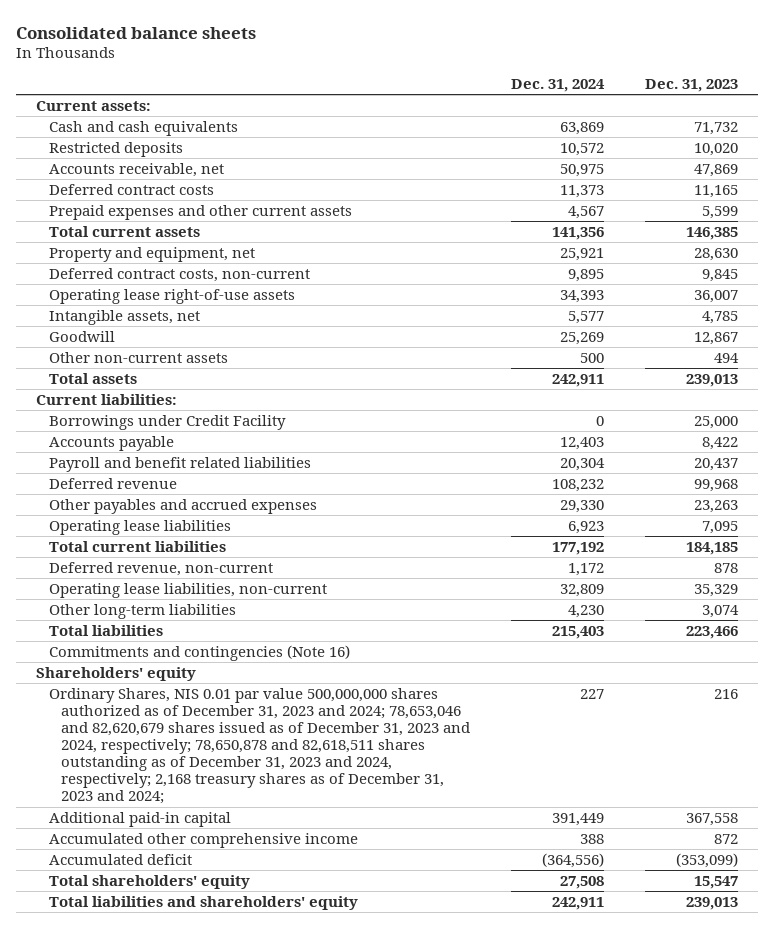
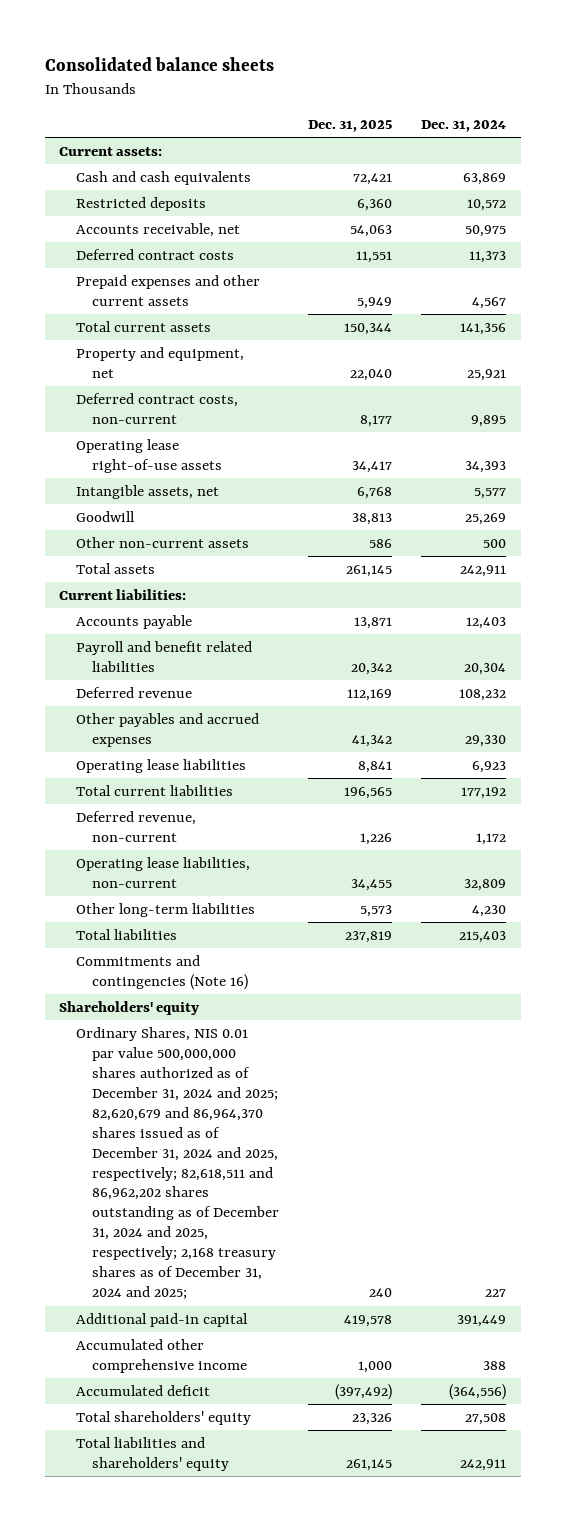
- | Dec. 31, 2024 | Dec. 31, 2023
+ | Dec. 31, 2025 | Dec. 31, 2024
- Borrowings under Credit Facility | 0 | 25,000
- Ordinary Shares, NIS 0.01 par value 500,000,000 shares authorized as of December 31, 2023 and 2024; 78,653,046 and 82,620,679 shares issued as of December 31, 2023 and 2024, respectively; 78,650,878 and 82,618,511 shares outstanding as of December 31, 2023 and 2024, respectively; 2,168 treasury shares as of December 31, 2023 and 2024; | 227 | 216
+ Ordinary Shares, NIS 0.01 par value 500,000,000 shares authorized as of December 31, 2024 and 2025; 82,620,679 and 86,964,370 shares issued as of December 31, 2024 and 2025, respectively; 82,618,511 and 86,962,202 shares outstanding as of December 31, 2024 and 2025, respectively; 2,168 treasury shares as of December 31, 2024 and 2025; | 240 | 227

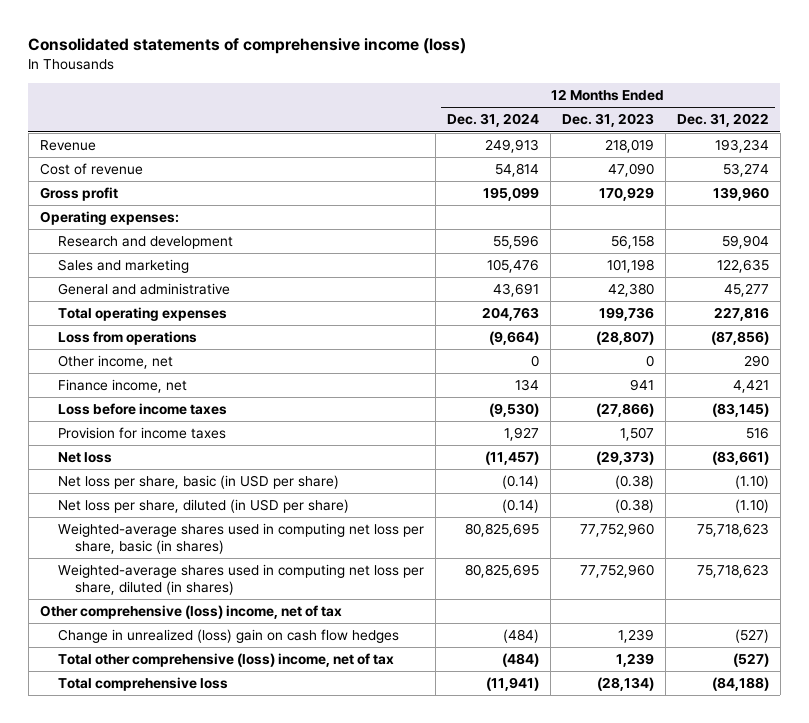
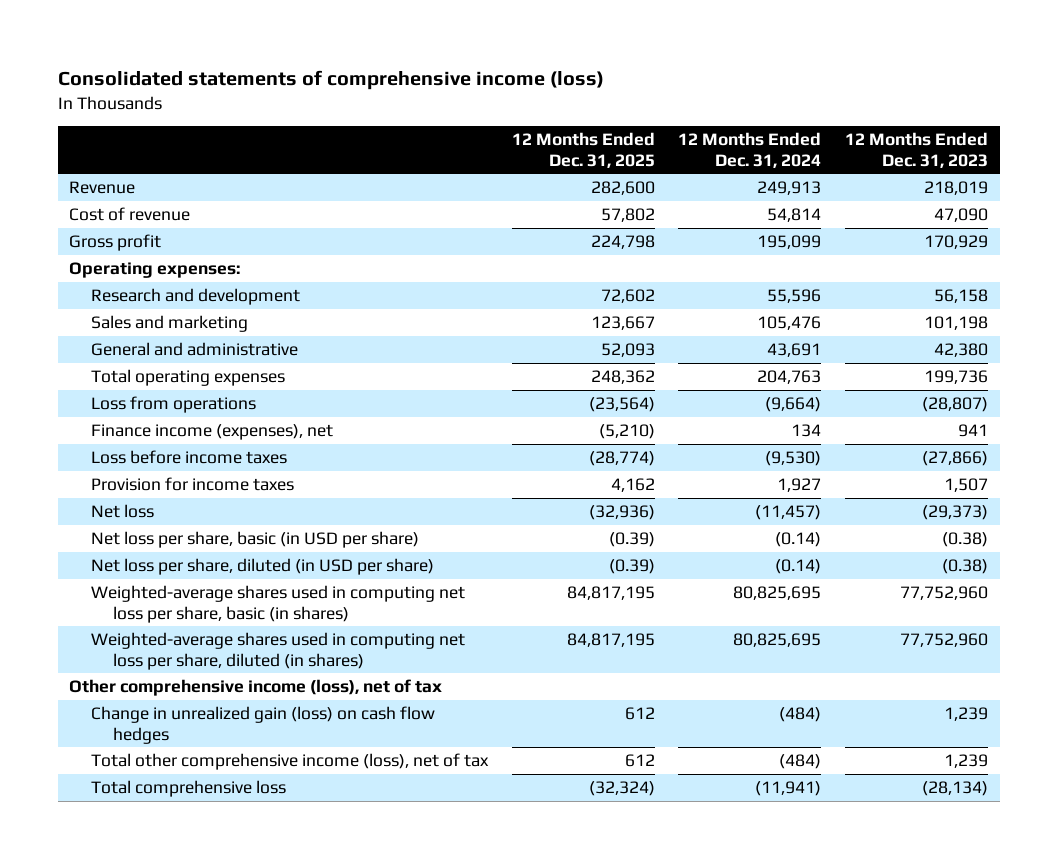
- | 12 Months Ended Dec. 31, 2024 | 12 Months Ended Dec. 31, 2023 | 12 Months Ended Dec. 31, 2022
+ | 12 Months Ended Dec. 31, 2025 | 12 Months Ended Dec. 31, 2024 | 12 Months Ended Dec. 31, 2023
- Other income, net | 0 | 0 | 290
- Finance income, net | 134 | 941 | 4,421
+ Finance income (expenses), net | (5,210) | 134 | 941
- Other comprehensive (loss) income, net of tax
- Change in unrealized (loss) gain on cash flow hedges | (484) | 1,239 | (527)
- Total other comprehensive (loss) income, net of tax | (484) | 1,239 | (527)
+ Other comprehensive income (loss), net of tax
+ Change in unrealized gain (loss) on cash flow hedges | 612 | (484) | 1,239
+ Total other comprehensive income (loss), net of tax | 612 | (484) | 1,239

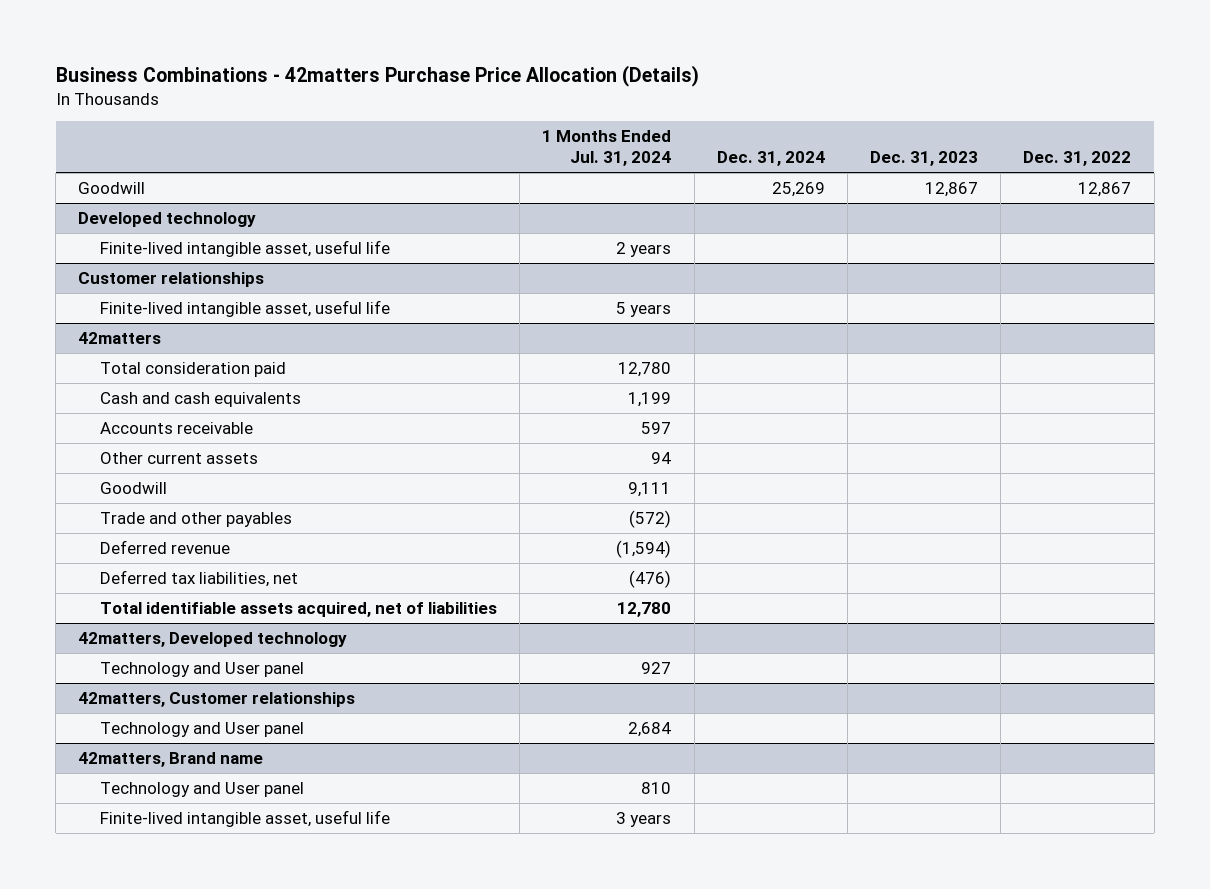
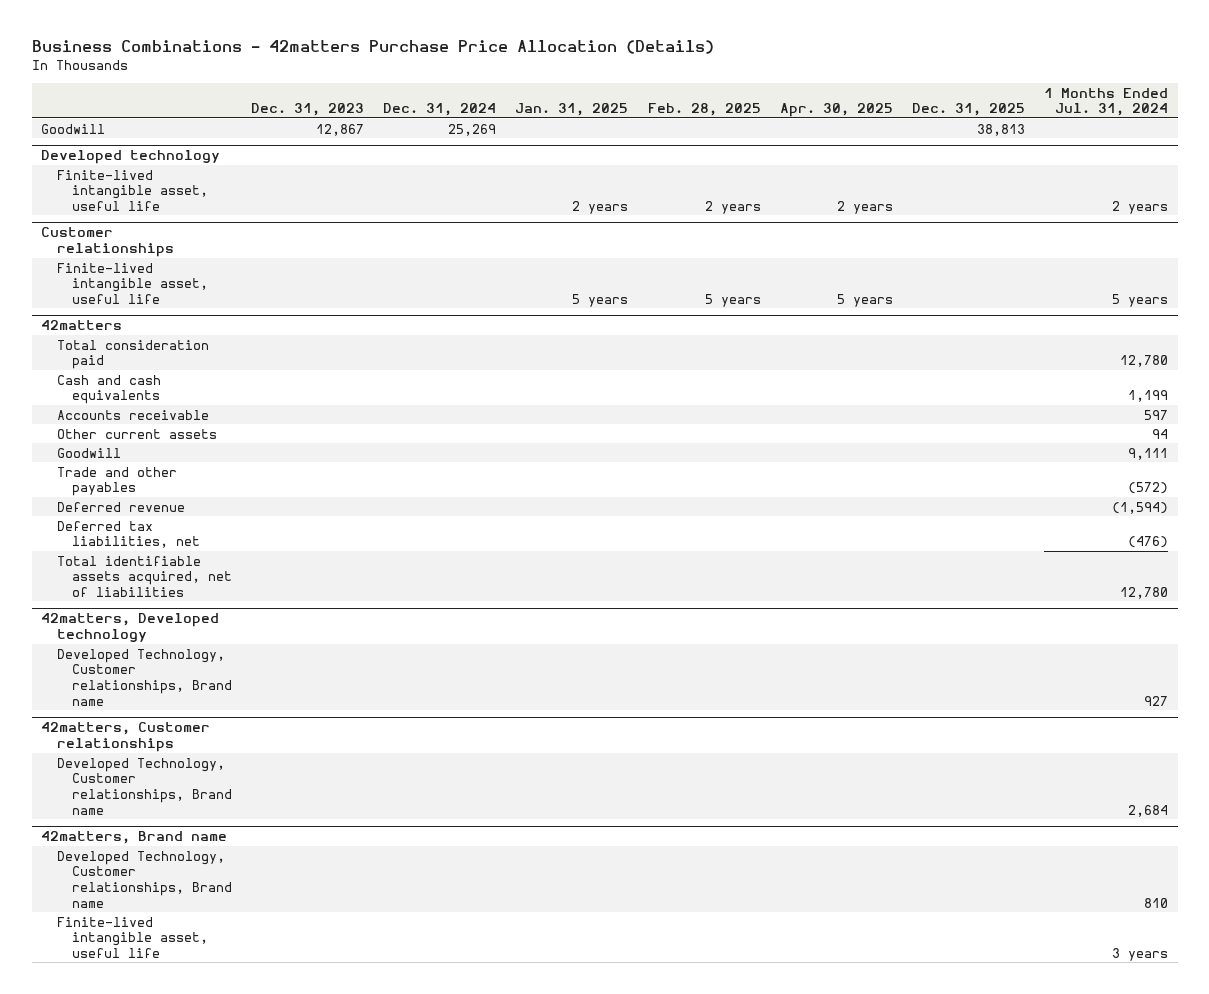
- | 1 Months Ended Jul. 31, 2024 | Dec. 31, 2024 | Dec. 31, 2023 | Dec. 31, 2022
+ | Dec. 31, 2023 | Dec. 31, 2024 | Jan. 31, 2025 | Feb. 28, 2025 | Apr. 30, 2025 | Dec. 31, 2025 | 1 Months Ended Jul. 31, 2024
@ 42matters, Developed technology
- Technology and User panel | 927 | | |
+ Developed Technology, Customer relationships, Brand name | | | | | | | 927
@ 42matters, Customer relationships
- Technology and User panel | 2,684 | | |
+ Developed Technology, Customer relationships, Brand name | | | | | | | 2,684
@ 42matters, Brand name
- Technology and User panel | 810 | | |
+ Developed Technology, Customer relationships, Brand name | | | | | | | 810

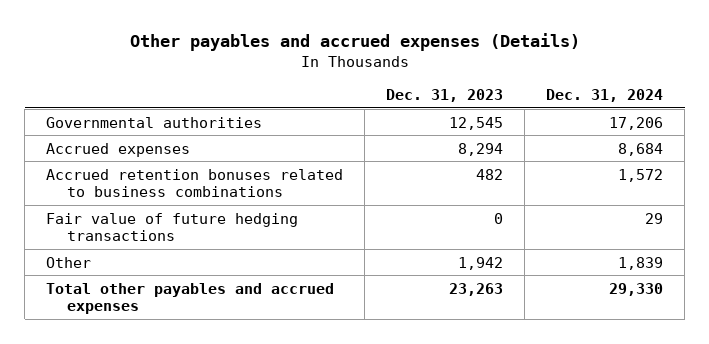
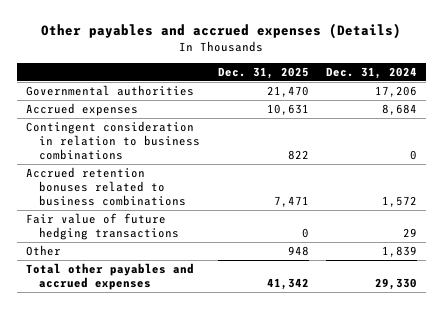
- | Dec. 31, 2023 | Dec. 31, 2024
+ | Dec. 31, 2025 | Dec. 31, 2024
+ Contingent consideration in relation to business combinations | 822 | 0

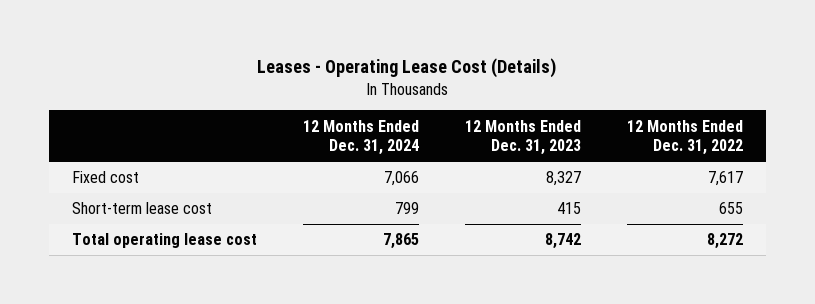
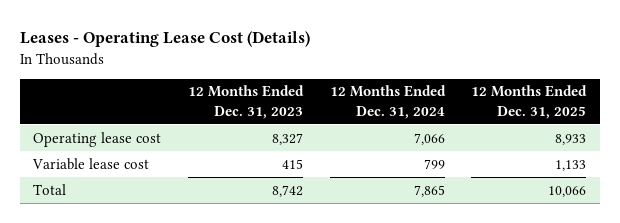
- | 12 Months Ended Dec. 31, 2024 | 12 Months Ended Dec. 31, 2023 | 12 Months Ended Dec. 31, 2022
+ | 12 Months Ended Dec. 31, 2023 | 12 Months Ended Dec. 31, 2024 | 12 Months Ended Dec. 31, 2025
- Fixed cost | 7,066 | 8,327 | 7,617
- Short-term lease cost | 799 | 415 | 655
- Total operating lease cost | 7,865 | 8,742 | 8,272
+ Operating lease cost | 8,327 | 7,066 | 8,933
+ Variable lease cost | 415 | 799 | 1,133
+ Total | 8,742 | 7,865 | 10,066

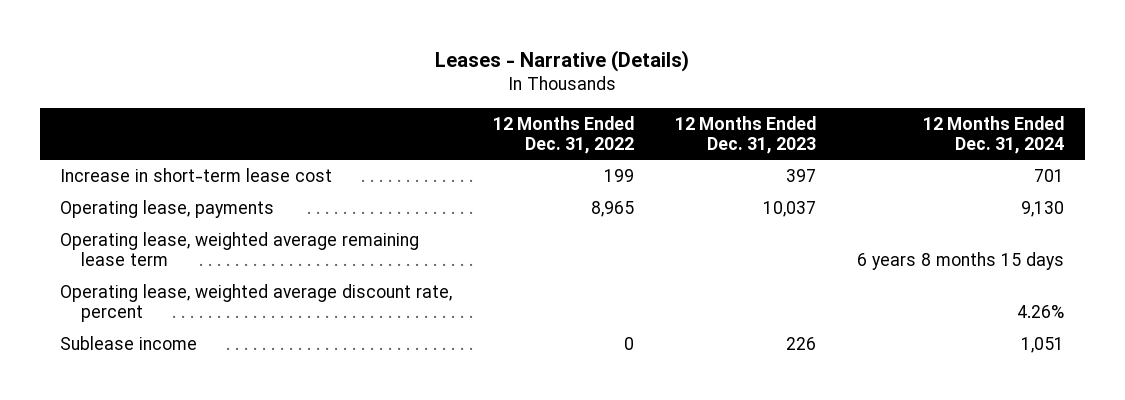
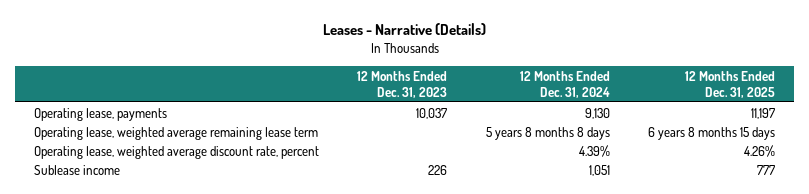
- | 12 Months Ended Dec. 31, 2022 | 12 Months Ended Dec. 31, 2023 | 12 Months Ended Dec. 31, 2024
+ | 12 Months Ended Dec. 31, 2023 | 12 Months Ended Dec. 31, 2024 | 12 Months Ended Dec. 31, 2025
- Increase in short-term lease cost | 199 | 397 | 701
- Operating lease, weighted average remaining lease term | | | 6 years 8 months 15 days
- Operating lease, weighted average discount rate, percent | | | 4.26%
+ Operating lease, weighted average remaining lease term | | 5 years 8 months 8 days | 6 years 8 months 15 days
+ Operating lease, weighted average discount rate, percent | | 4.39% | 4.26%

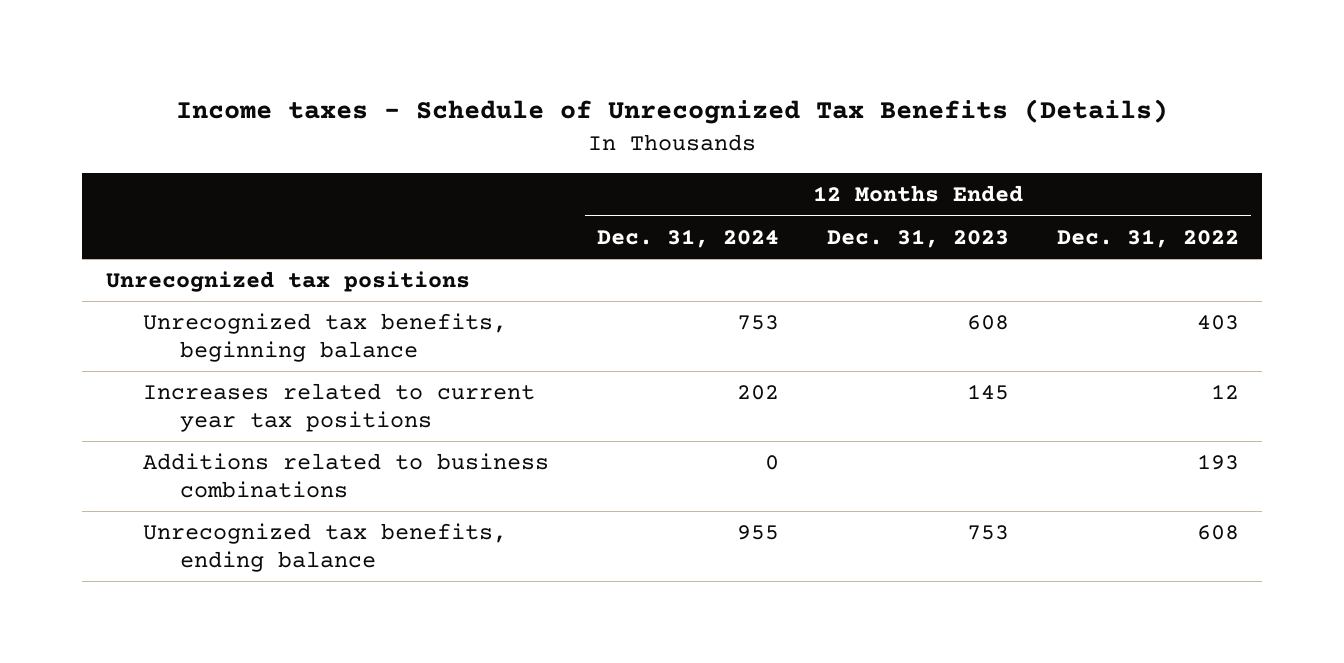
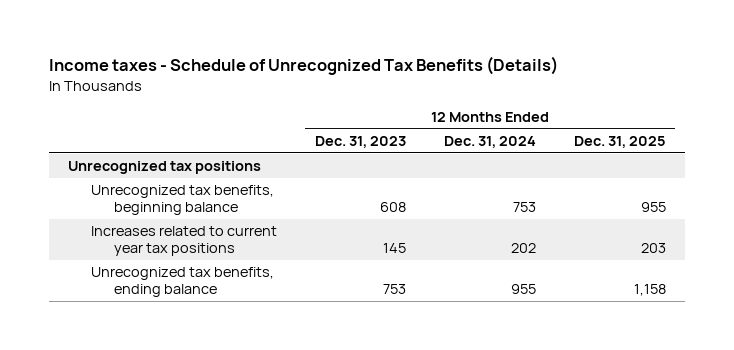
- | 12 Months Ended Dec. 31, 2024 | 12 Months Ended Dec. 31, 2023 | 12 Months Ended Dec. 31, 2022
+ | 12 Months Ended Dec. 31, 2023 | 12 Months Ended Dec. 31, 2024 | 12 Months Ended Dec. 31, 2025
- Additions related to business combinations | 0 | | 193

